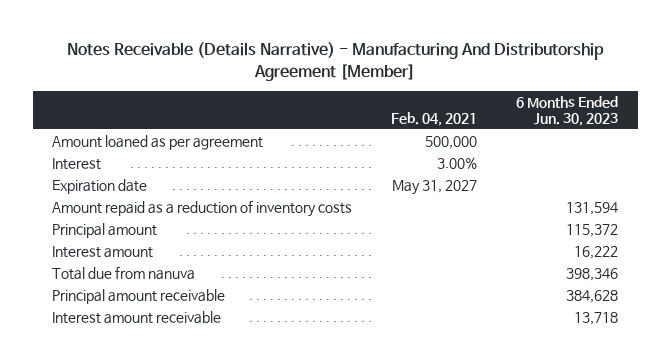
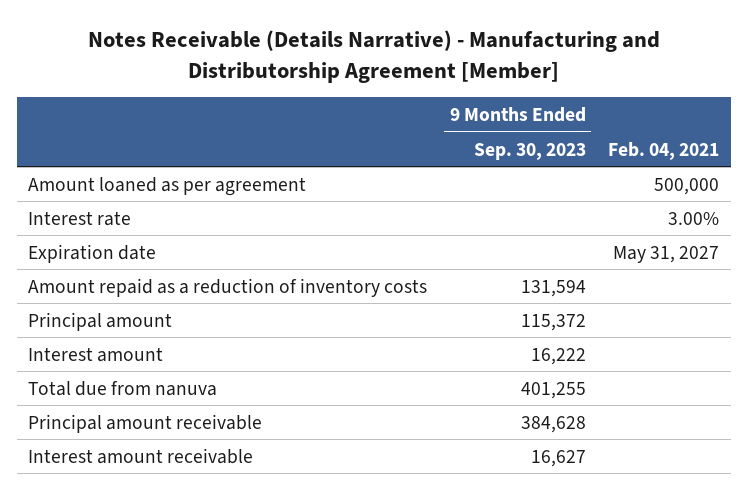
- Notes Receivable (Details Narrative) - Manufacturing And Distributorship Agreement [Member]
+ Notes Receivable (Details Narrative) - Manufacturing and Distributorship Agreement [Member]
- | Feb. 04, 2021 | 6 Months Ended Jun. 30, 2023
+ | 9 Months Ended Sep. 30, 2023 | Feb. 04, 2021
- Interest | 3.00% |
+ Interest rate | | 3.00%

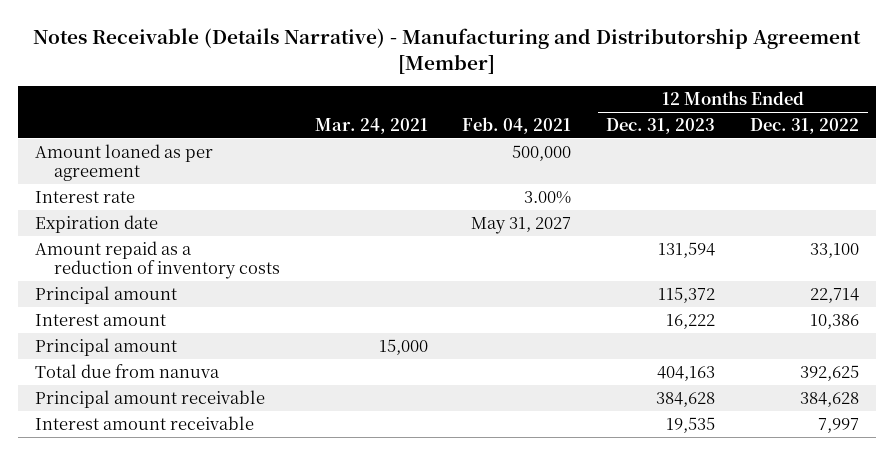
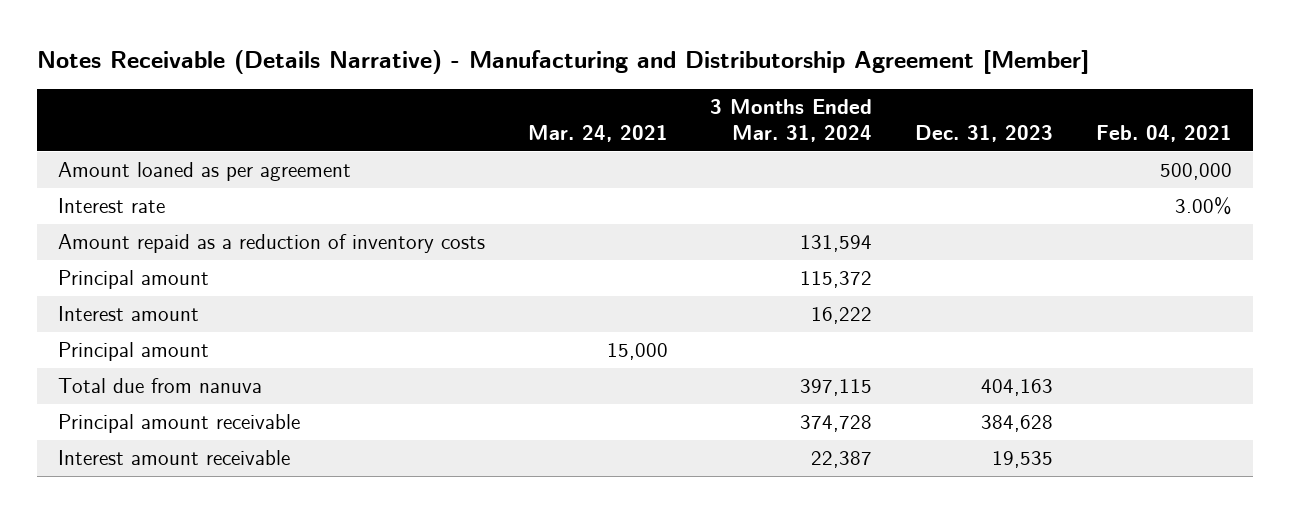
- | Mar. 24, 2021 | Feb. 04, 2021 | 12 Months Ended Dec. 31, 2023 | 12 Months Ended Dec. 31, 2022
+ | Mar. 24, 2021 | 3 Months Ended Mar. 31, 2024 | Dec. 31, 2023 | Feb. 04, 2021
- Expiration date | | May 31, 2027 | |

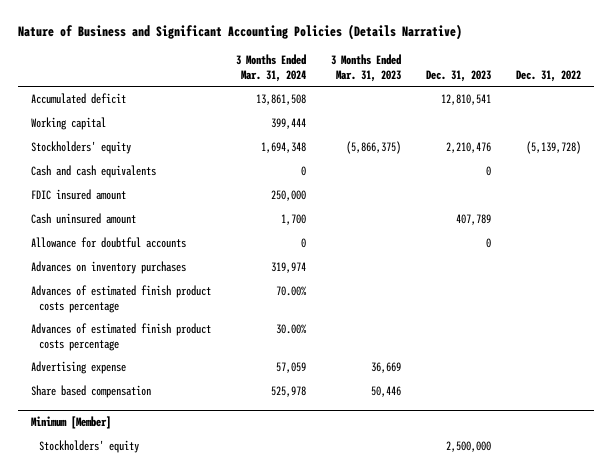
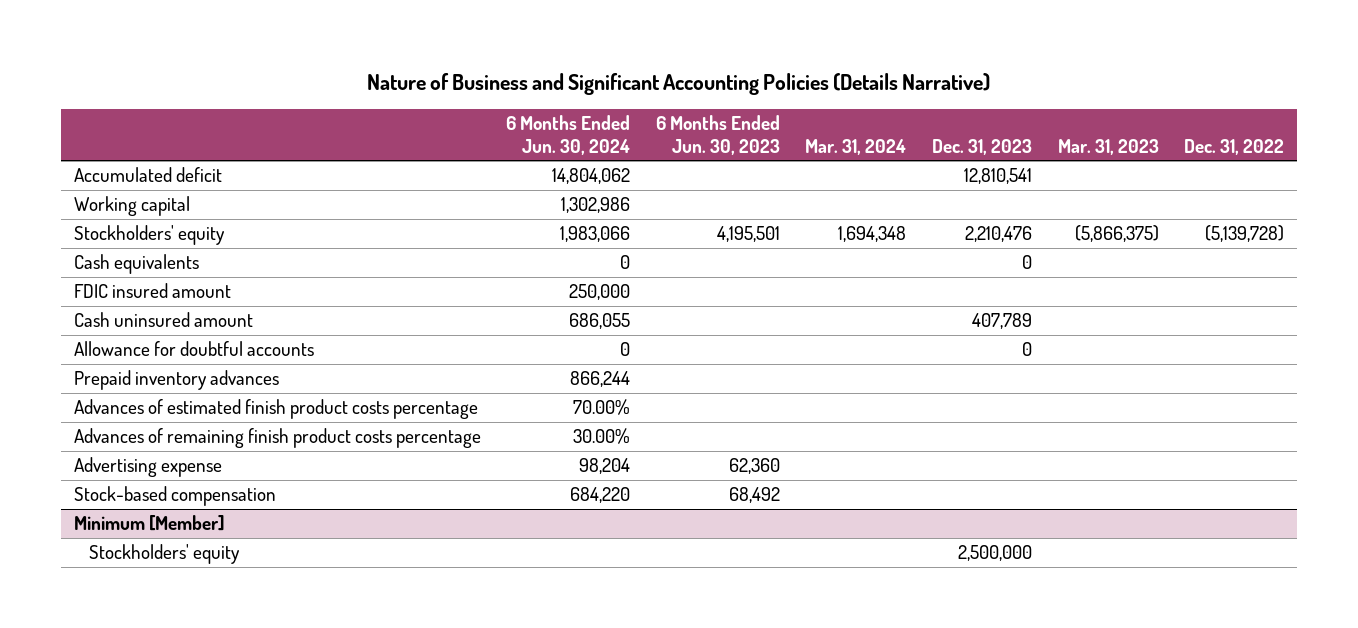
- | 3 Months Ended Mar. 31, 2024 | 3 Months Ended Mar. 31, 2023 | Dec. 31, 2023 | Dec. 31, 2022
+ | 6 Months Ended Jun. 30, 2024 | 6 Months Ended Jun. 30, 2023 | Mar. 31, 2024 | Dec. 31, 2023 | Mar. 31, 2023 | Dec. 31, 2022
- Cash and cash equivalents | 0 | | 0 |
+ Cash equivalents | 0 | | | 0 | |
- Advances on inventory purchases | 319,974 | | |
- Advances of estimated finish product costs percentage | 70.00% | | |
+ Prepaid inventory advances | 866,244 | | | | |
+ Advances of remaining finish product costs percentage | 30.00% | | | | |
- Share based compensation | 525,978 | 50,446 | |
+ Stock-based compensation | 684,220 | 68,492 | | | |

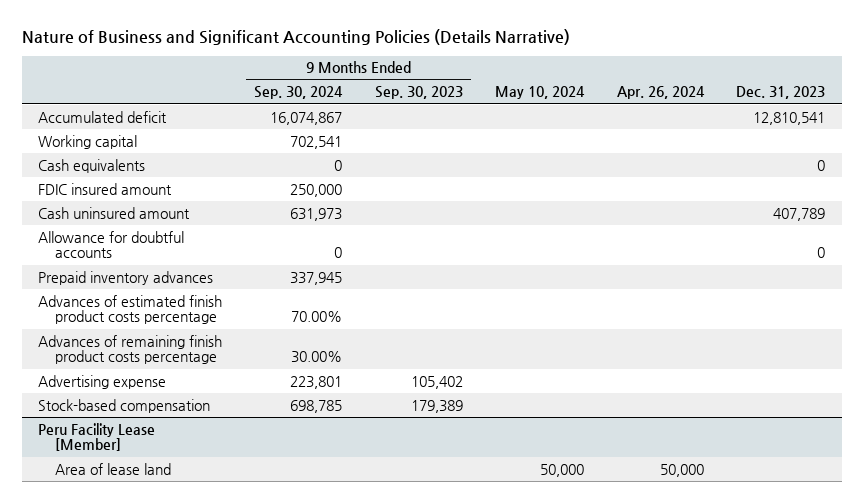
- | 6 Months Ended Jun. 30, 2024 | 6 Months Ended Jun. 30, 2023 | Mar. 31, 2024 | Dec. 31, 2023 | Mar. 31, 2023 | Dec. 31, 2022
+ | 9 Months Ended Sep. 30, 2024 | 9 Months Ended Sep. 30, 2023 | May 10, 2024 | Apr. 26, 2024 | Dec. 31, 2023
- Stockholders' equity | 1,983,066 | 4,195,501 | 1,694,348 | 2,210,476 | (5,866,375) | (5,139,728)
- Minimum [Member]
- Stockholders' equity | | | | 2,500,000 | |
+ Peru Facility Lease [Member]
+ Area of lease land | | | 50,000 | 50,000 |

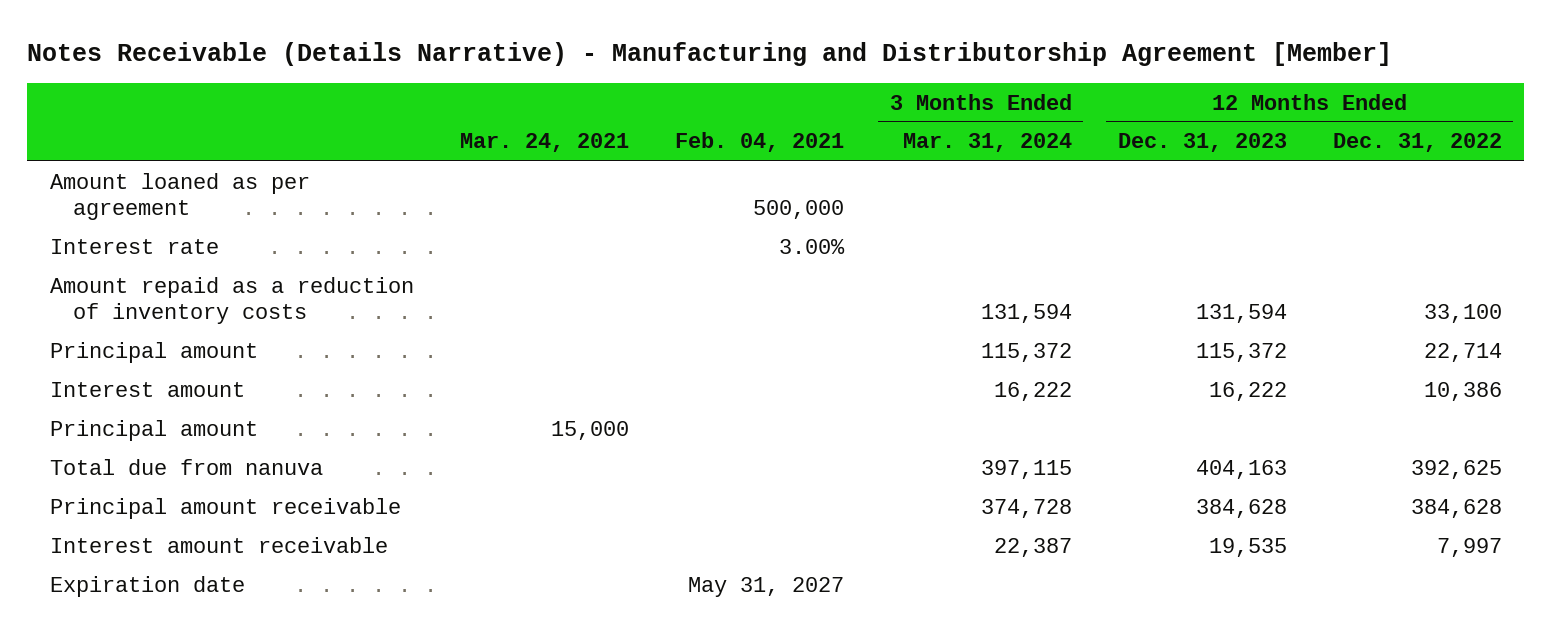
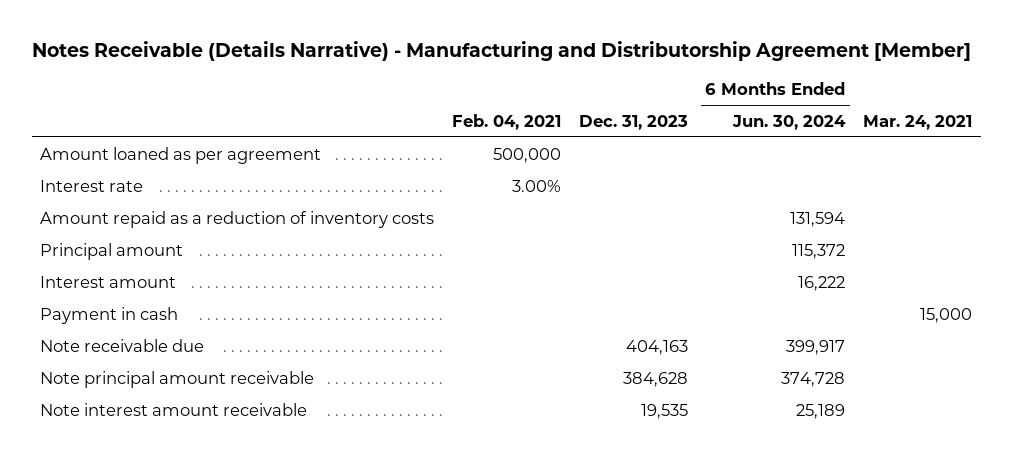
- | Mar. 24, 2021 | Feb. 04, 2021 | 3 Months Ended Mar. 31, 2024 | 12 Months Ended Dec. 31, 2023 | 12 Months Ended Dec. 31, 2022
+ | Feb. 04, 2021 | Dec. 31, 2023 | 6 Months Ended Jun. 30, 2024 | Mar. 24, 2021
- Principal amount | 15,000 | | | |
- Total due from nanuva | | | 397,115 | 404,163 | 392,625
- Principal amount receivable | | | 374,728 | 384,628 | 384,628
- Interest amount receivable | | | 22,387 | 19,535 | 7,997
- Expiration date | | May 31, 2027 | | |
+ Payment in cash | | | | 15,000
+ Note receivable due | | 404,163 | 399,917 |
+ Note principal amount receivable | | 384,628 | 374,728 |
+ Note interest amount receivable | | 19,535 | 25,189 |

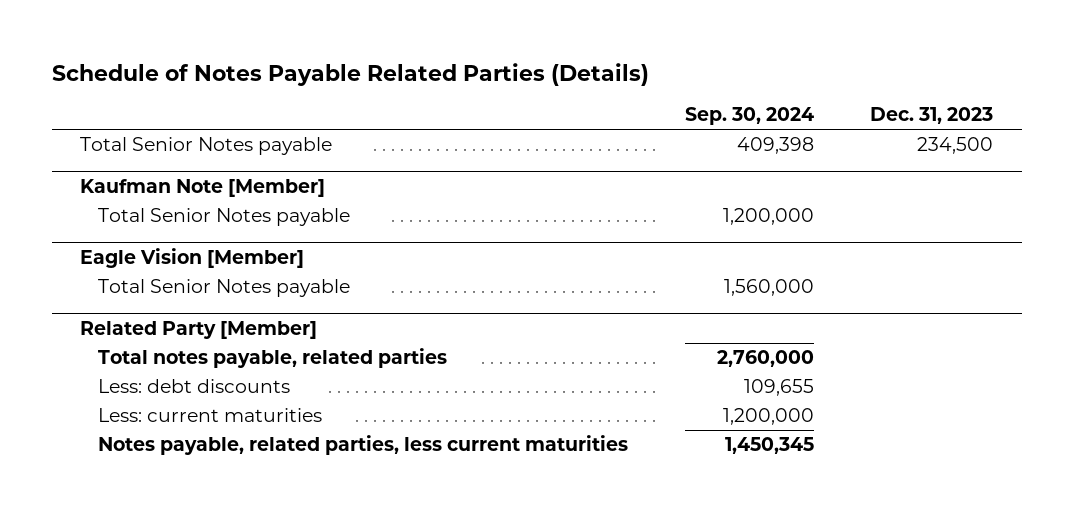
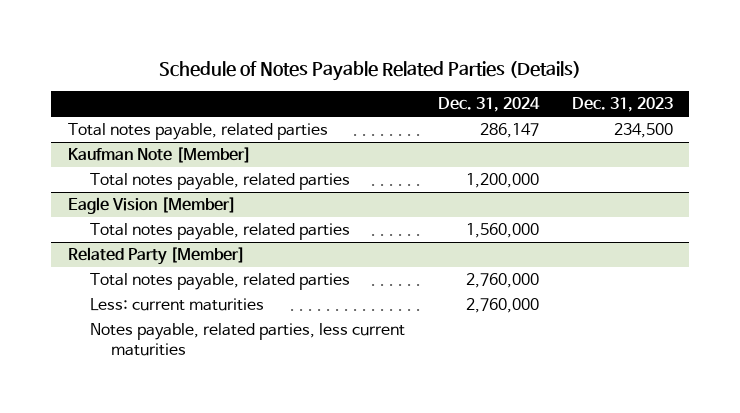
- | Sep. 30, 2024 | Dec. 31, 2023
+ | Dec. 31, 2024 | Dec. 31, 2023
- Total Senior Notes payable | 409,398 | 234,500
+ Total notes payable, related parties | 286,147 | 234,500
@ Kaufman Note [Member]
- Total Senior Notes payable | 1,200,000 |
+ Total notes payable, related parties | 1,200,000 |
@ Eagle Vision [Member]
- Total Senior Notes payable | 1,560,000 |
+ Total notes payable, related parties | 1,560,000 |
@ Related Party [Member]
- Less: debt discounts | 109,655 |

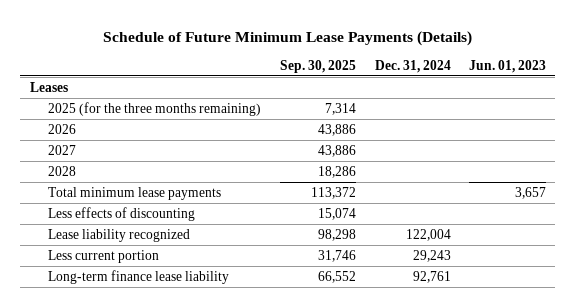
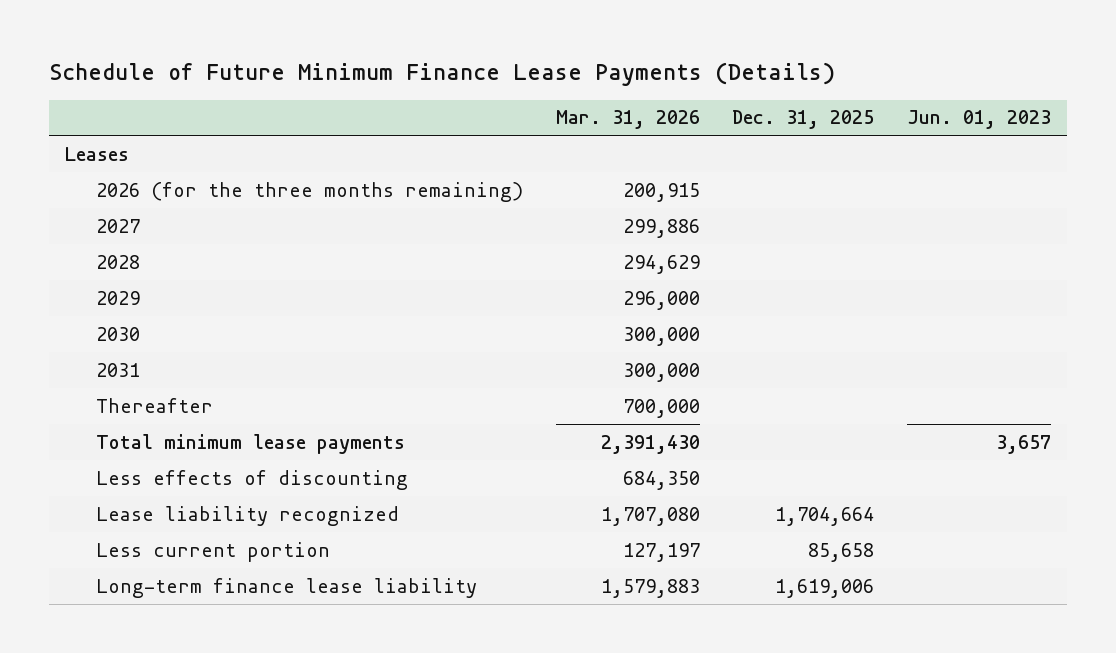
- Schedule of Future Minimum Lease Payments (Details)
+ Schedule of Future Minimum Finance Lease Payments (Details)
- | Sep. 30, 2025 | Dec. 31, 2024 | Jun. 01, 2023
+ | Mar. 31, 2026 | Dec. 31, 2025 | Jun. 01, 2023
- 2025 (for the three months remaining) | 7,314 | |
- 2026 | 43,886 | |
+ 2026 (for the three months remaining) | 200,915 | |
+ 2029 | 296,000 | |
+ 2030 | 300,000 | |
+ 2031 | 300,000 | |
+ Thereafter | 700,000 | |

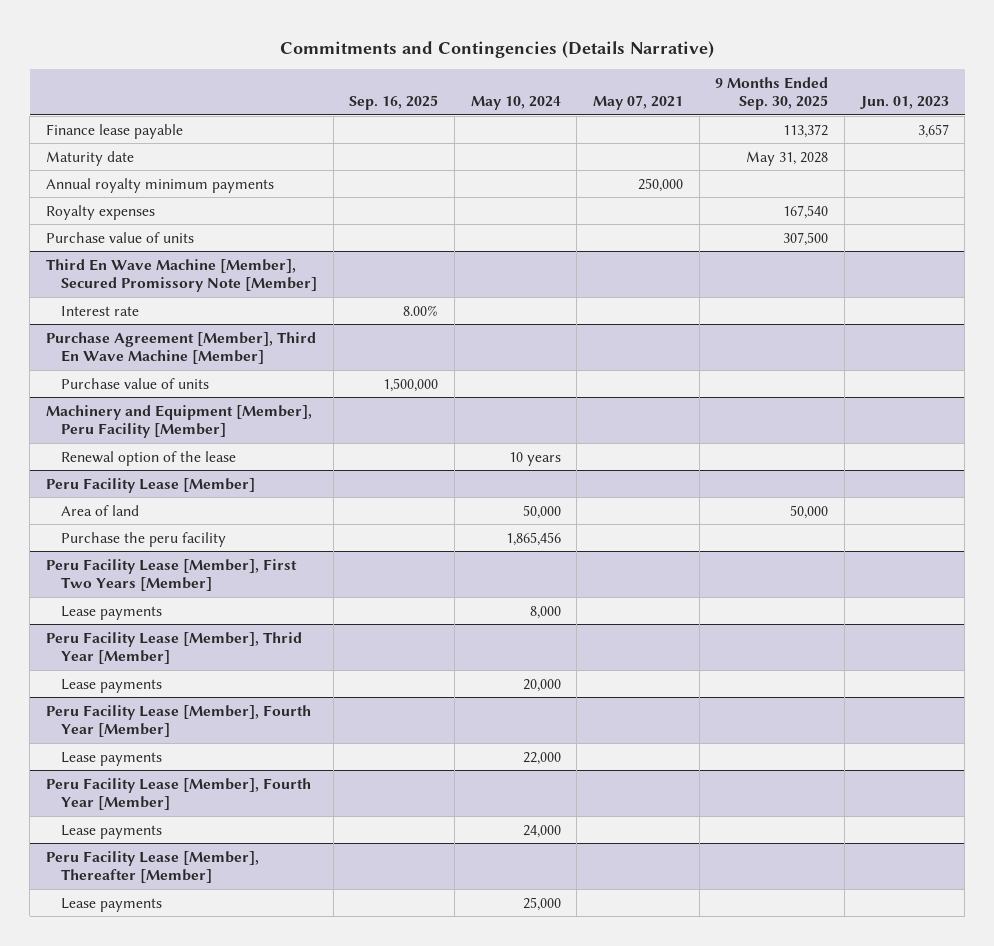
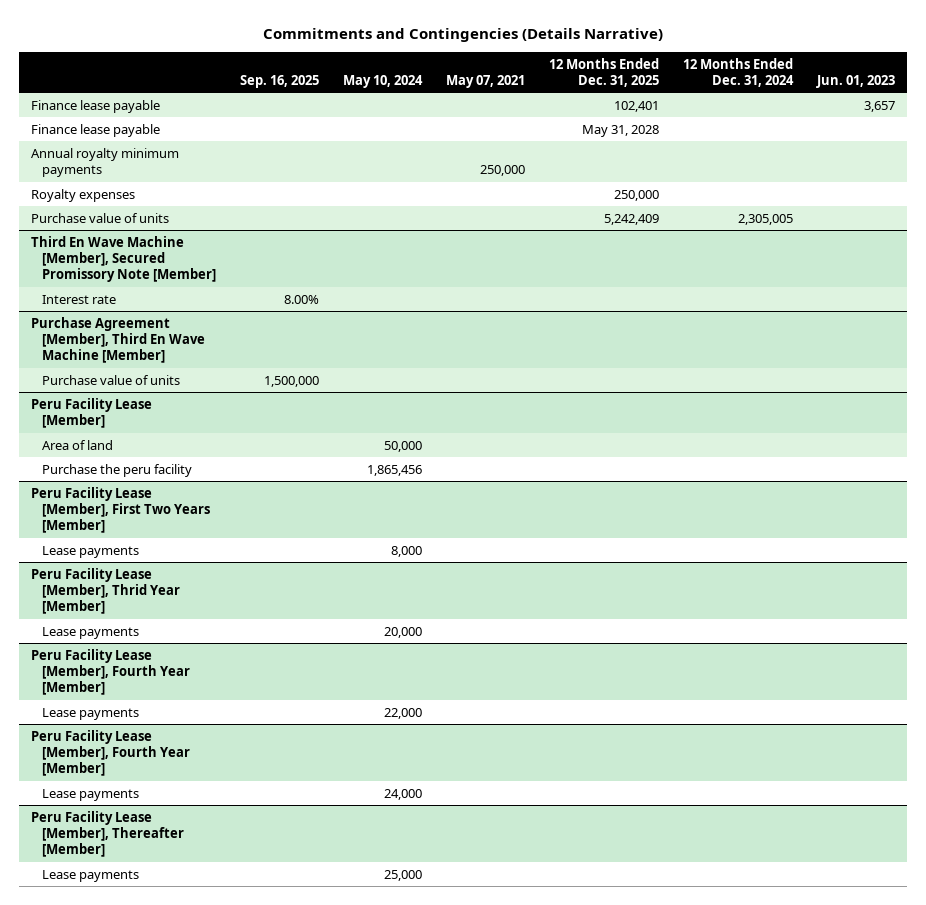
- | Sep. 16, 2025 | May 10, 2024 | May 07, 2021 | 9 Months Ended Sep. 30, 2025 | Jun. 01, 2023
+ | Sep. 16, 2025 | May 10, 2024 | May 07, 2021 | 12 Months Ended Dec. 31, 2025 | 12 Months Ended Dec. 31, 2024 | Jun. 01, 2023
- Maturity date | | | | May 31, 2028 |
+ Finance lease payable | | | | May 31, 2028 | |
- Machinery and Equipment [Member], Peru Facility [Member]
- Renewal option of the lease | | 10 years | | |

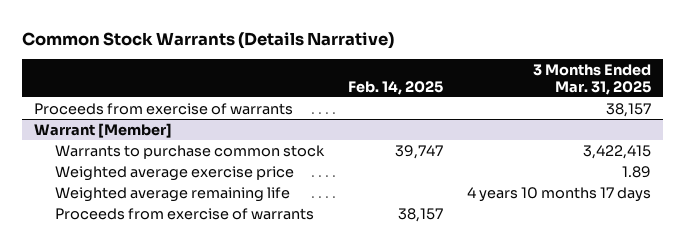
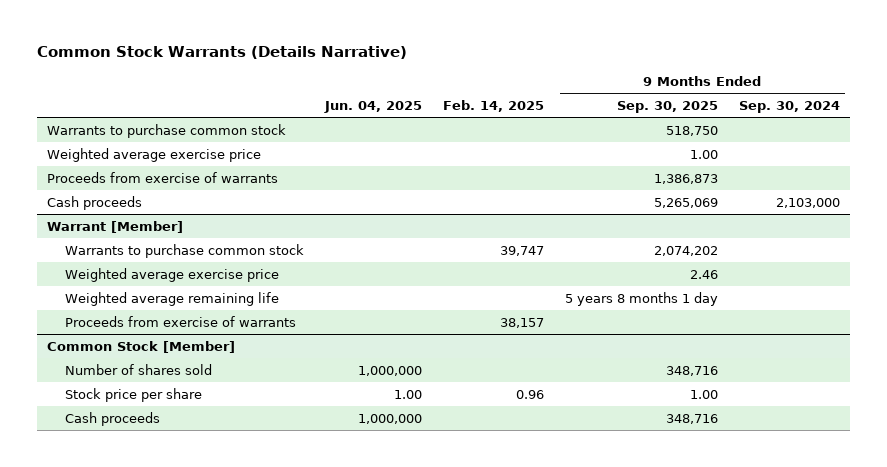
- | Feb. 14, 2025 | 3 Months Ended Mar. 31, 2025
+ | Jun. 04, 2025 | Feb. 14, 2025 | 9 Months Ended Sep. 30, 2025 | 9 Months Ended Sep. 30, 2024
+ Warrants to purchase common stock | | | 518,750 |
+ Weighted average exercise price | | | 1.00 |
+ Cash proceeds | | | 5,265,069 | 2,103,000
+ Common Stock [Member]
+ Number of shares sold | 1,000,000 | | 348,716 |
+ Stock price per share | 1.00 | 0.96 | 1.00 |
+ Cash proceeds | 1,000,000 | | 348,716 |

